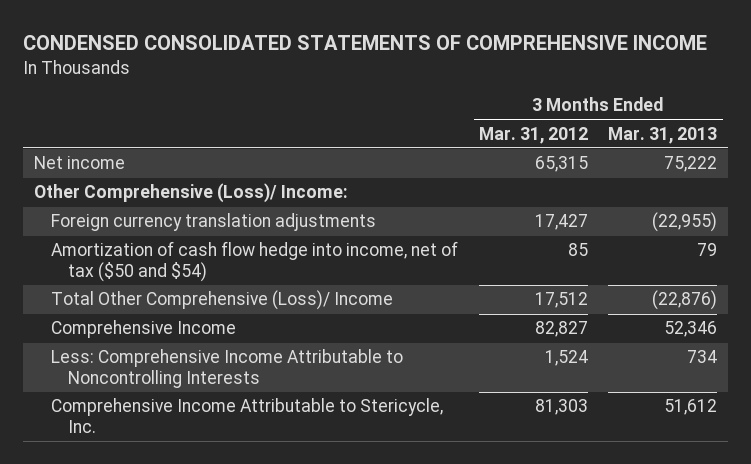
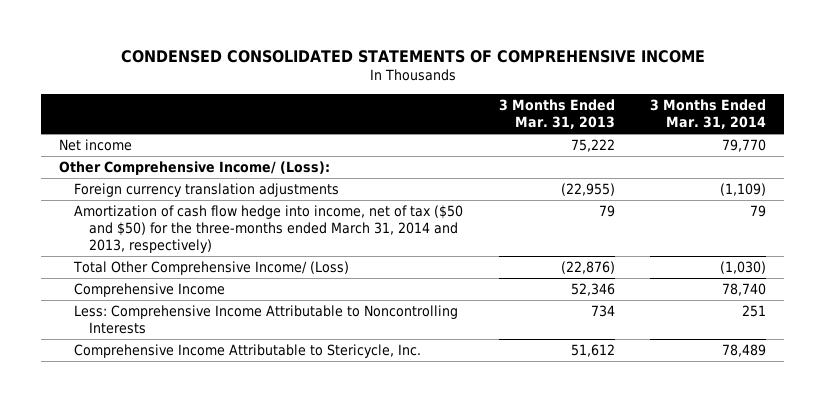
- | 3 Months Ended Mar. 31, 2012 | 3 Months Ended Mar. 31, 2013
+ | 3 Months Ended Mar. 31, 2013 | 3 Months Ended Mar. 31, 2014
- Other Comprehensive (Loss)/ Income:
+ Other Comprehensive Income/ (Loss):
- Amortization of cash flow hedge into income, net of tax ($50 and $54) | 85 | 79
- Total Other Comprehensive (Loss)/ Income | 17,512 | (22,876)
+ Amortization of cash flow hedge into income, net of tax ($50 and $50) for the three-months ended March 31, 2014 and 2013, respectively) | 79 | 79
+ Total Other Comprehensive Income/ (Loss) | (22,876) | (1,030)

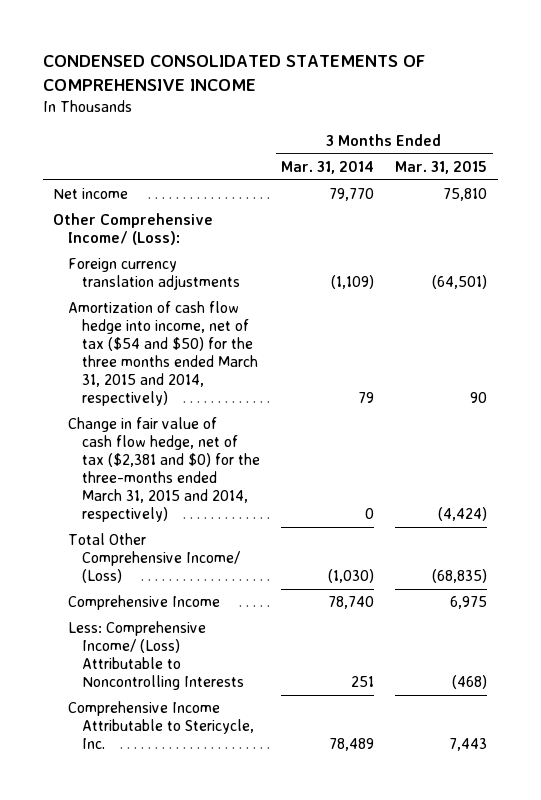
- | 3 Months Ended Mar. 31, 2013 | 3 Months Ended Mar. 31, 2014
+ | 3 Months Ended Mar. 31, 2014 | 3 Months Ended Mar. 31, 2015
- Amortization of cash flow hedge into income, net of tax ($50 and $50) for the three-months ended March 31, 2014 and 2013, respectively) | 79 | 79
+ Amortization of cash flow hedge into income, net of tax ($54 and $50) for the three months ended March 31, 2015 and 2014, respectively) | 79 | 90
+ Change in fair value of cash flow hedge, net of tax ($2,381 and $0) for the three-months ended March 31, 2015 and 2014, respectively) | 0 | (4,424)
- Less: Comprehensive Income Attributable to Noncontrolling Interests | 734 | 251
+ Less: Comprehensive Income/ (Loss) Attributable to Noncontrolling Interests | 251 | (468)

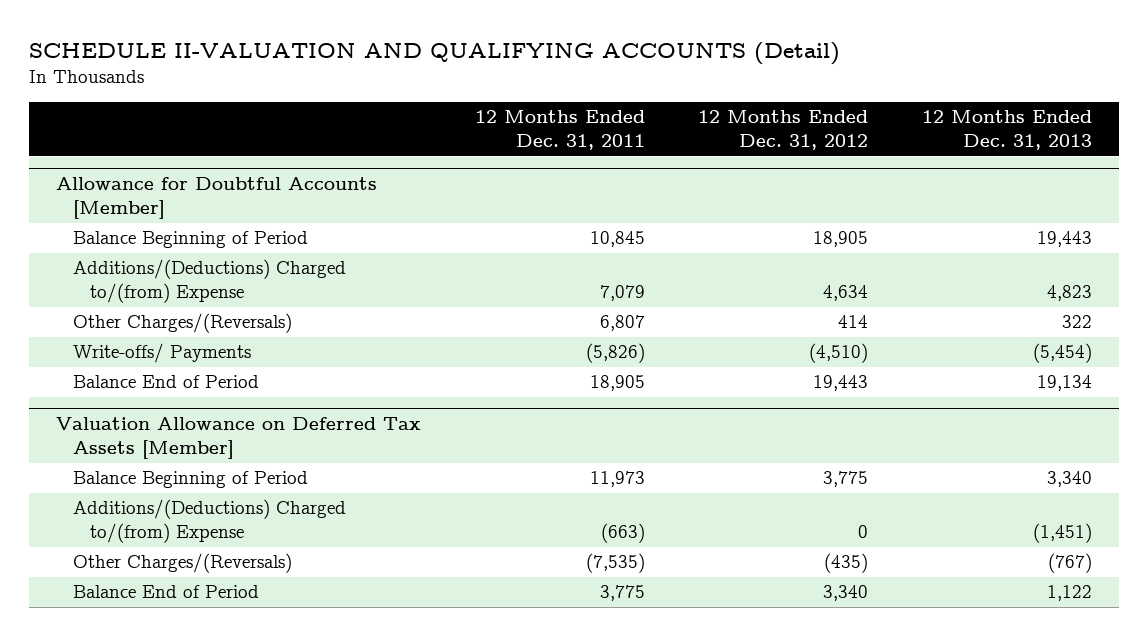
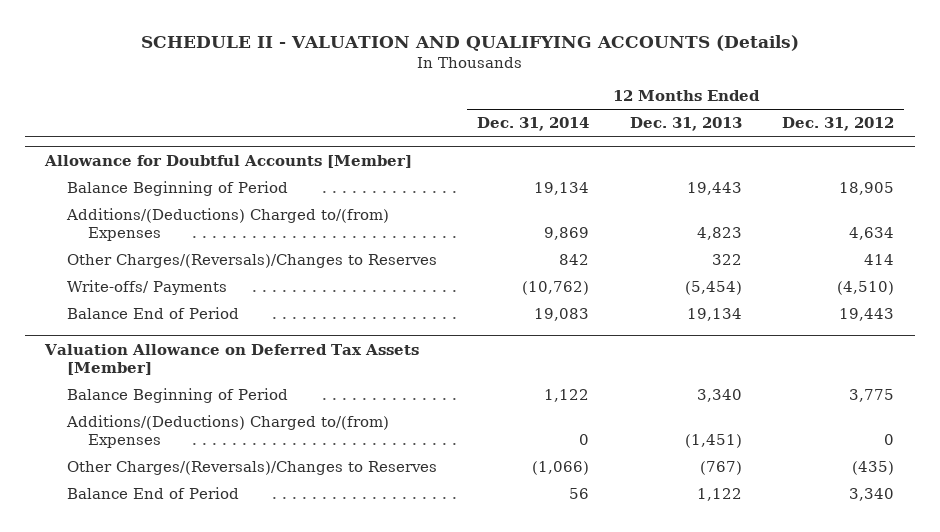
- SCHEDULE II-VALUATION AND QUALIFYING ACCOUNTS (Detail)
+ SCHEDULE II - VALUATION AND QUALIFYING ACCOUNTS (Details)
- | 12 Months Ended Dec. 31, 2011 | 12 Months Ended Dec. 31, 2012 | 12 Months Ended Dec. 31, 2013
+ | 12 Months Ended Dec. 31, 2014 | 12 Months Ended Dec. 31, 2013 | 12 Months Ended Dec. 31, 2012
@ Allowance for Doubtful Accounts [Member]
- Additions/(Deductions) Charged to/(from) Expense | 7,079 | 4,634 | 4,823
- Other Charges/(Reversals) | 6,807 | 414 | 322
+ Additions/(Deductions) Charged to/(from) Expenses | 9,869 | 4,823 | 4,634
+ Other Charges/(Reversals)/Changes to Reserves | 842 | 322 | 414
@ Valuation Allowance on Deferred Tax Assets [Member]
- Additions/(Deductions) Charged to/(from) Expense | (663) | 0 | (1,451)
- Other Charges/(Reversals) | (7,535) | (435) | (767)
+ Additions/(Deductions) Charged to/(from) Expenses | 0 | (1,451) | 0
+ Other Charges/(Reversals)/Changes to Reserves | (1,066) | (767) | (435)

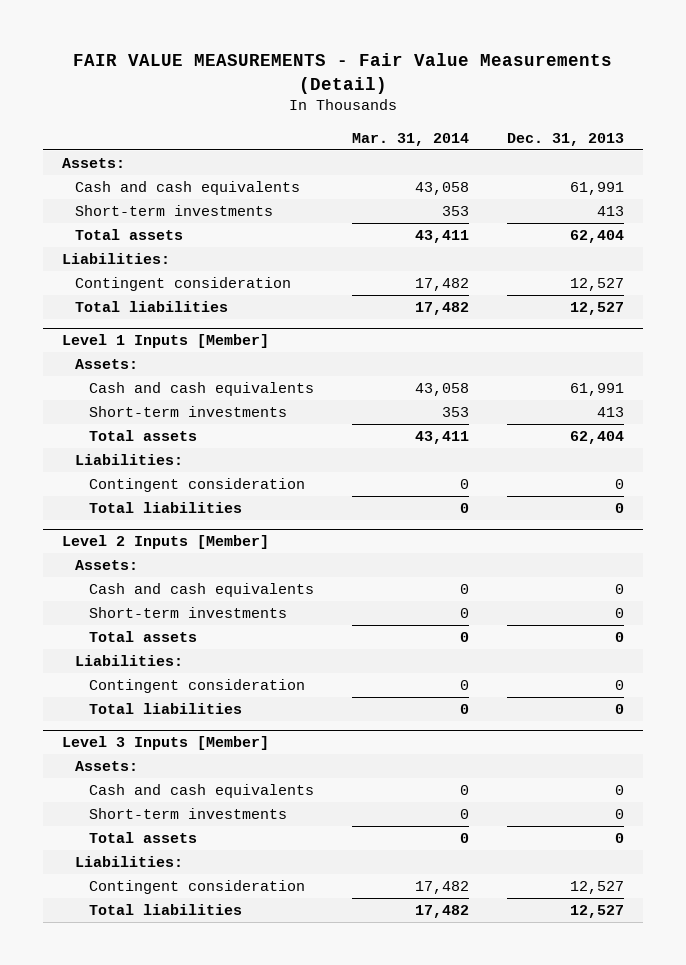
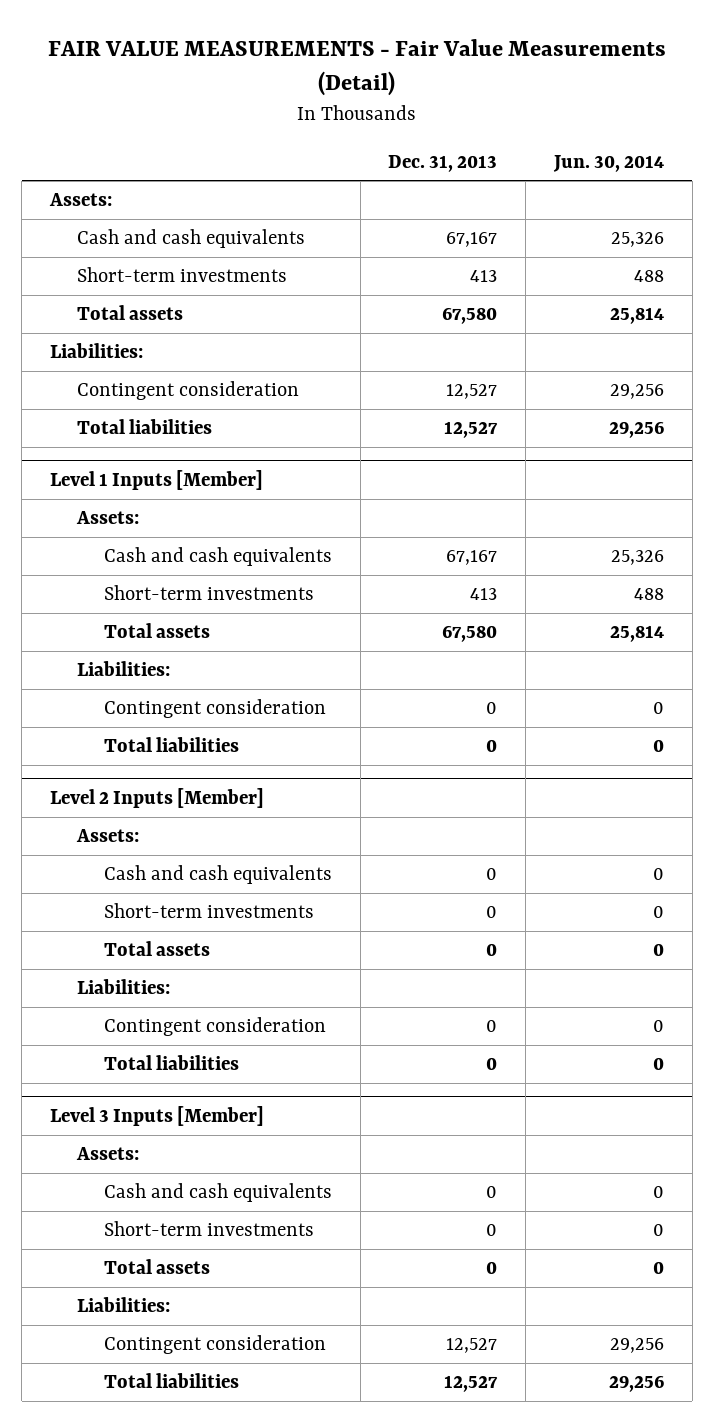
- | Mar. 31, 2014 | Dec. 31, 2013
+ | Dec. 31, 2013 | Jun. 30, 2014
- Cash and cash equivalents | 43,058 | 61,991
+ Cash and cash equivalents | 67,167 | 25,326
- Total assets | 43,411 | 62,404
+ Total assets | 67,580 | 25,814
@ Level 1 Inputs [Member]
- Cash and cash equivalents | 43,058 | 61,991
+ Cash and cash equivalents | 67,167 | 25,326
- Total assets | 43,411 | 62,404
+ Total assets | 67,580 | 25,814

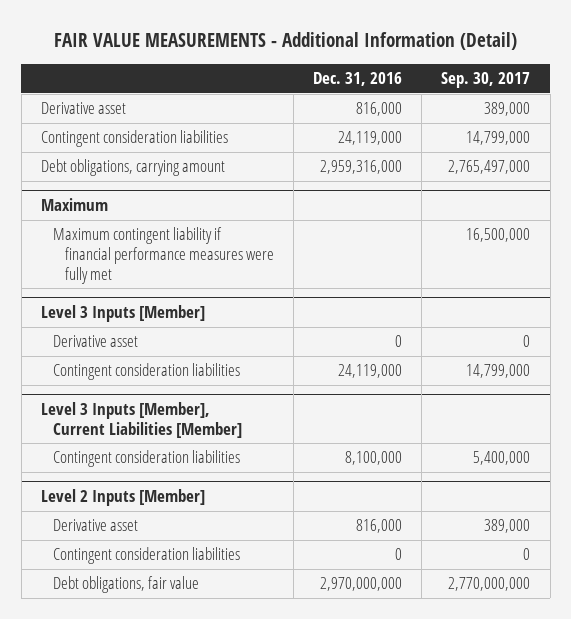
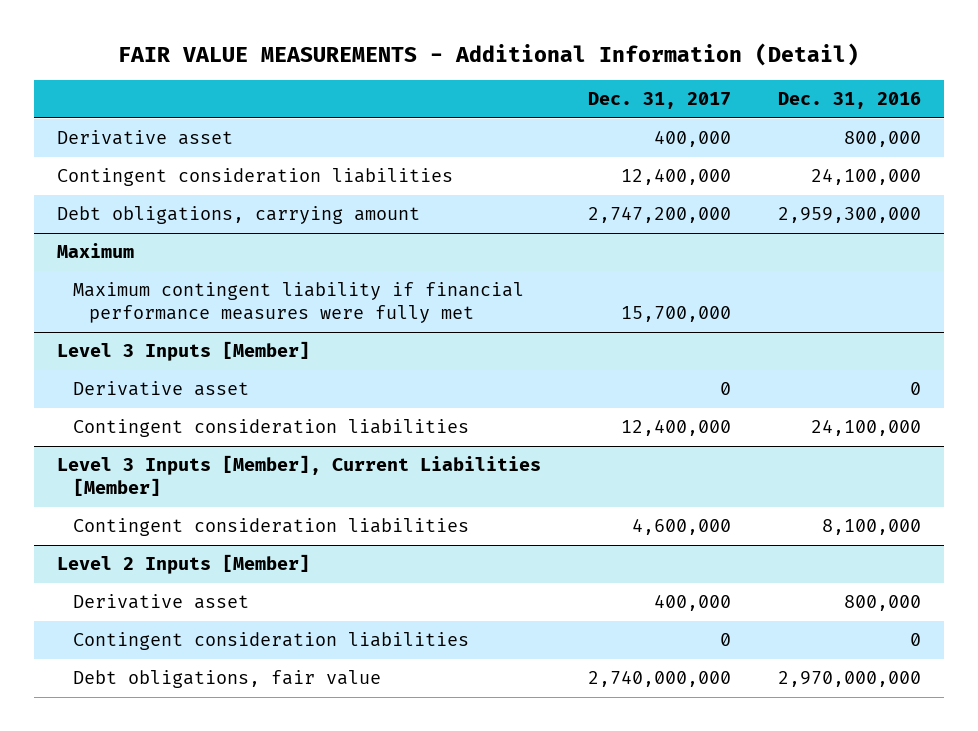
- | Dec. 31, 2016 | Sep. 30, 2017
+ | Dec. 31, 2017 | Dec. 31, 2016
- Derivative asset | 816,000 | 389,000
- Contingent consideration liabilities | 24,119,000 | 14,799,000
- Debt obligations, carrying amount | 2,959,316,000 | 2,765,497,000
+ Derivative asset | 400,000 | 800,000
+ Contingent consideration liabilities | 12,400,000 | 24,100,000
+ Debt obligations, carrying amount | 2,747,200,000 | 2,959,300,000
@ Level 3 Inputs [Member]
- Contingent consideration liabilities | 24,119,000 | 14,799,000
+ Contingent consideration liabilities | 12,400,000 | 24,100,000
@ Level 2 Inputs [Member]
- Derivative asset | 816,000 | 389,000
+ Derivative asset | 400,000 | 800,000

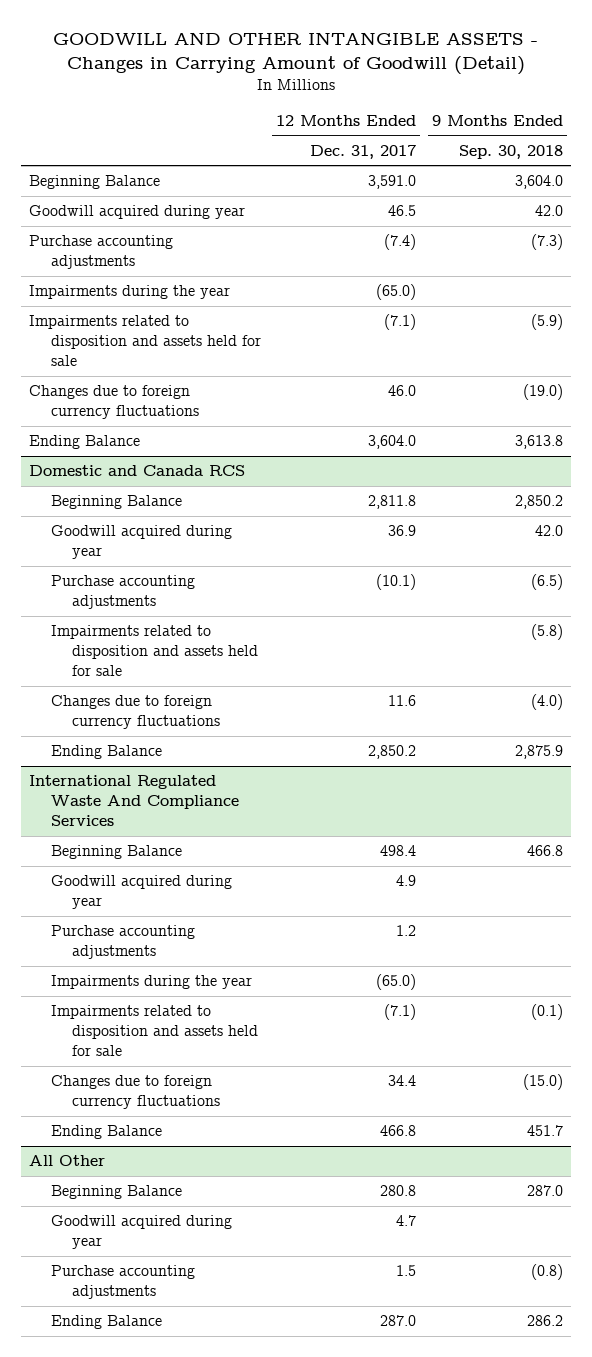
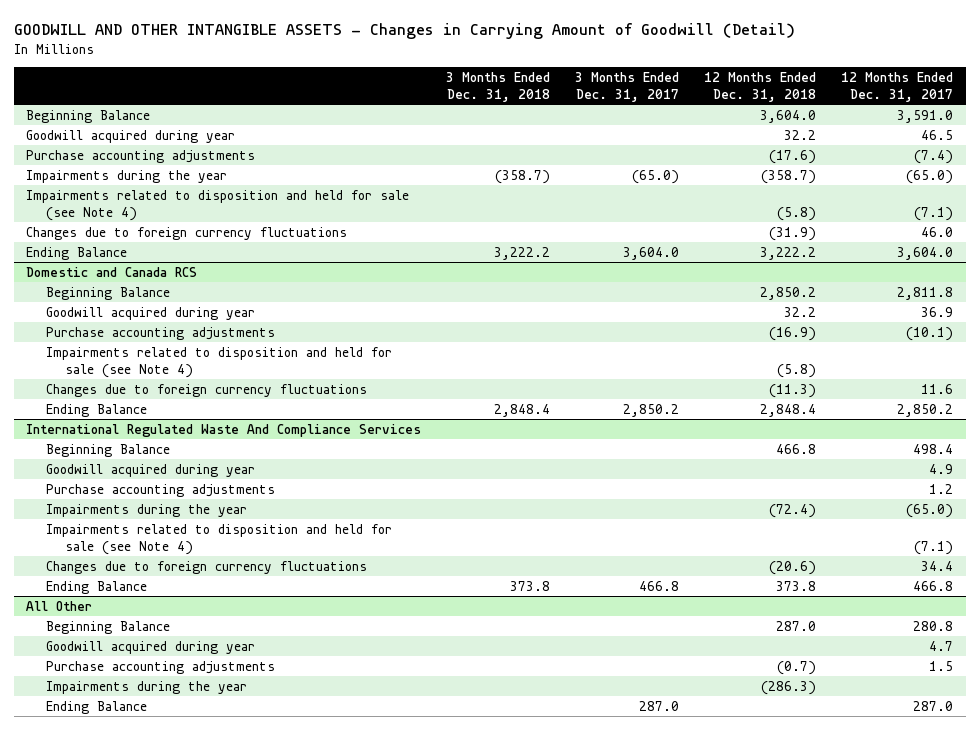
- | 12 Months Ended Dec. 31, 2017 | 9 Months Ended Sep. 30, 2018
+ | 3 Months Ended Dec. 31, 2018 | 3 Months Ended Dec. 31, 2017 | 12 Months Ended Dec. 31, 2018 | 12 Months Ended Dec. 31, 2017
- Impairments related to disposition and assets held for sale | (7.1) | (5.9)
+ Impairments related to disposition and held for sale (see Note 4) | | | (5.8) | (7.1)
@ Domestic and Canada RCS
- Impairments related to disposition and assets held for sale | | (5.8)
+ Impairments related to disposition and held for sale (see Note 4) | | | (5.8) |
@ International Regulated Waste And Compliance Services
- Impairments related to disposition and assets held for sale | (7.1) | (0.1)
+ Impairments related to disposition and held for sale (see Note 4) | | | | (7.1)
@ All Other
+ Impairments during the year | | | (286.3) |

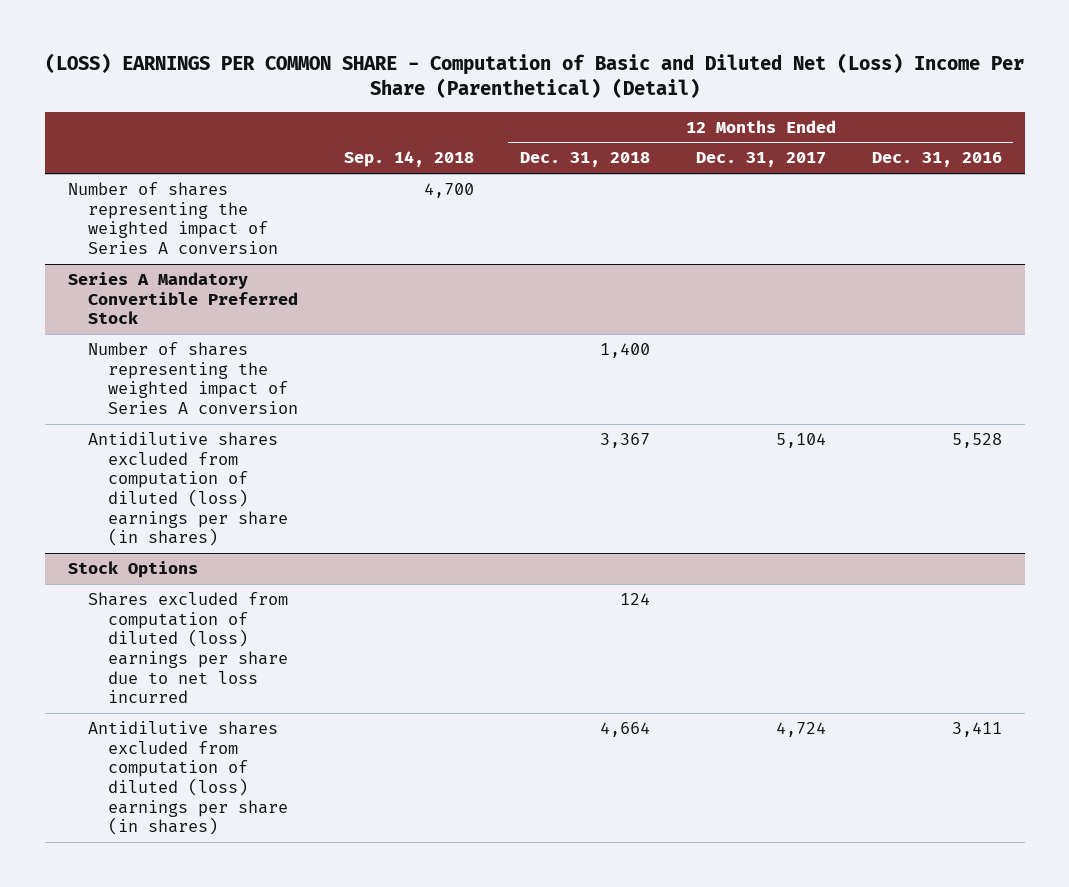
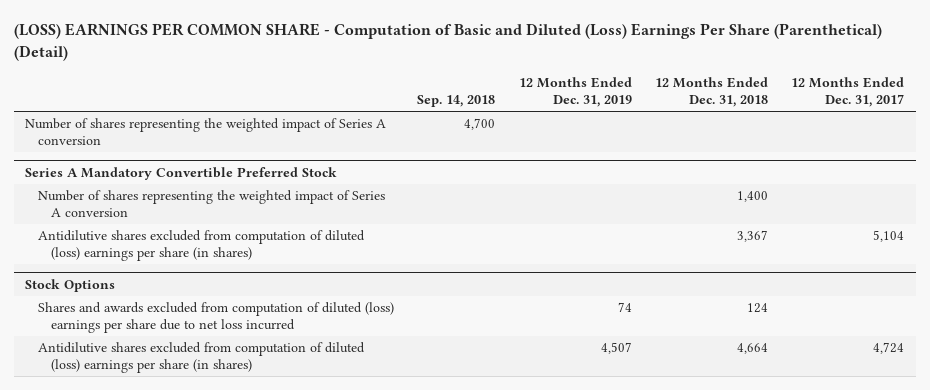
- (LOSS) EARNINGS PER COMMON SHARE - Computation of Basic and Diluted Net (Loss) Income Per Share (Parenthetical) (Detail)
+ (LOSS) EARNINGS PER COMMON SHARE - Computation of Basic and Diluted (Loss) Earnings Per Share (Parenthetical) (Detail)
- | Sep. 14, 2018 | 12 Months Ended Dec. 31, 2018 | 12 Months Ended Dec. 31, 2017 | 12 Months Ended Dec. 31, 2016
+ | Sep. 14, 2018 | 12 Months Ended Dec. 31, 2019 | 12 Months Ended Dec. 31, 2018 | 12 Months Ended Dec. 31, 2017
@ Stock Options
- Shares excluded from computation of diluted (loss) earnings per share due to net loss incurred | | 124 | |
+ Shares and awards excluded from computation of diluted (loss) earnings per share due to net loss incurred | | 74 | 124 |

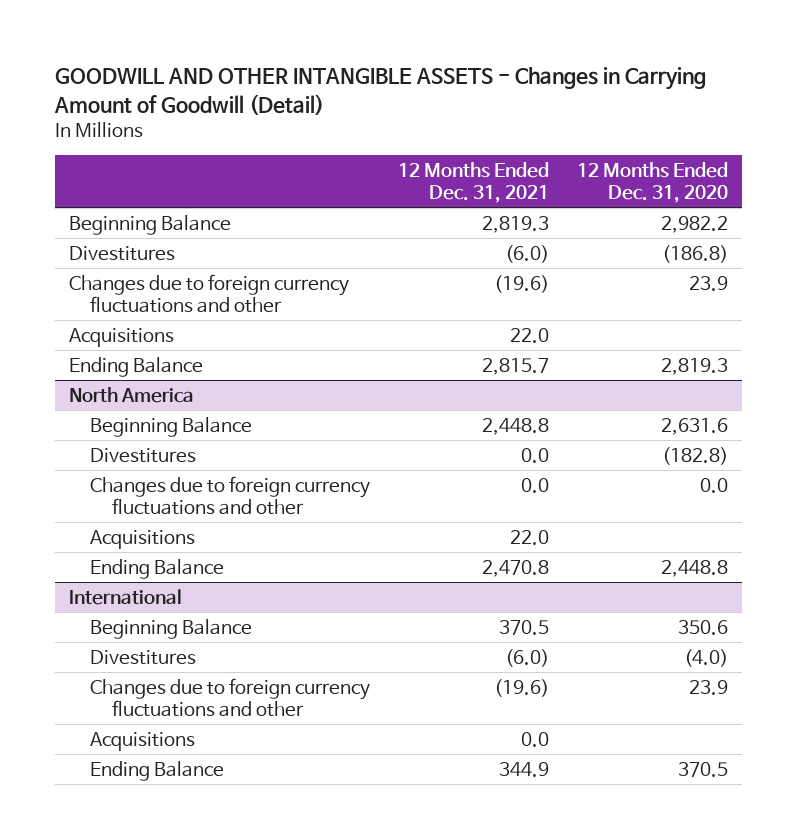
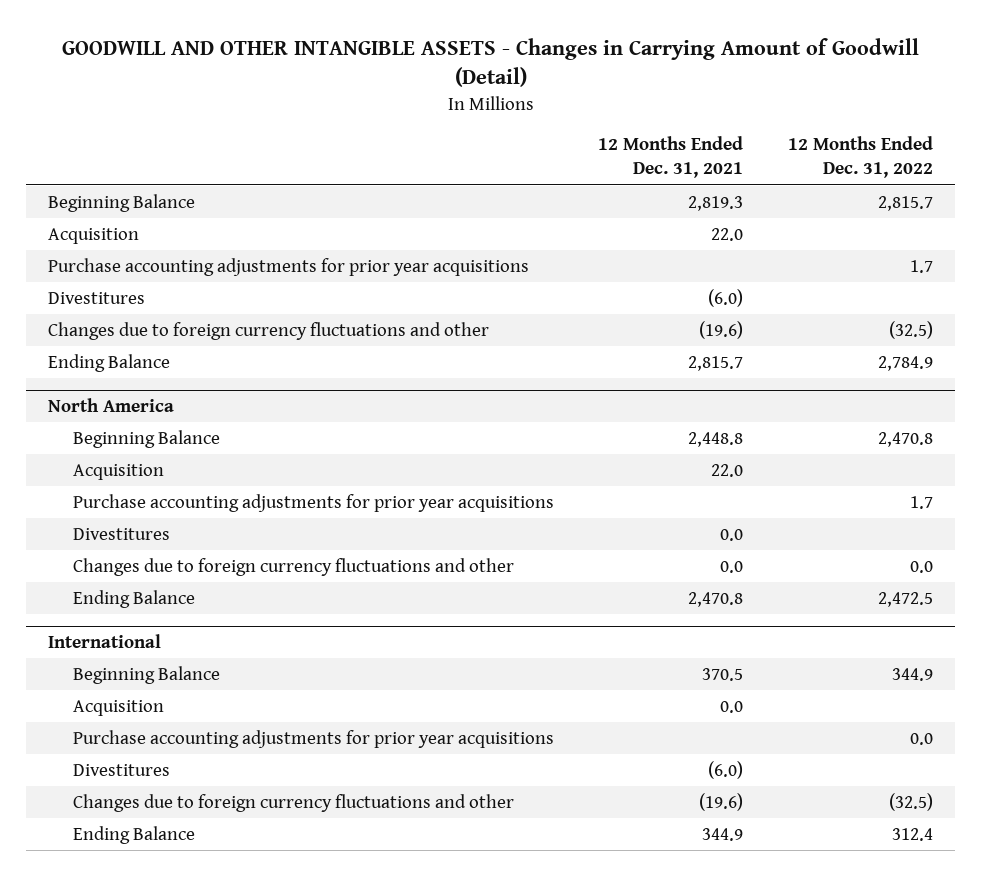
- | 12 Months Ended Dec. 31, 2021 | 12 Months Ended Dec. 31, 2020
+ | 12 Months Ended Dec. 31, 2021 | 12 Months Ended Dec. 31, 2022
+ Acquisition | 22.0 |
+ Purchase accounting adjustments for prior year acquisitions | | 1.7
- Acquisitions | 22.0 |
@ North America
+ Acquisition | 22.0 |
+ Purchase accounting adjustments for prior year acquisitions | | 1.7
- Acquisitions | 22.0 |
@ International
+ Acquisition | 0.0 |
+ Purchase accounting adjustments for prior year acquisitions | | 0.0
- Acquisitions | 0.0 |

